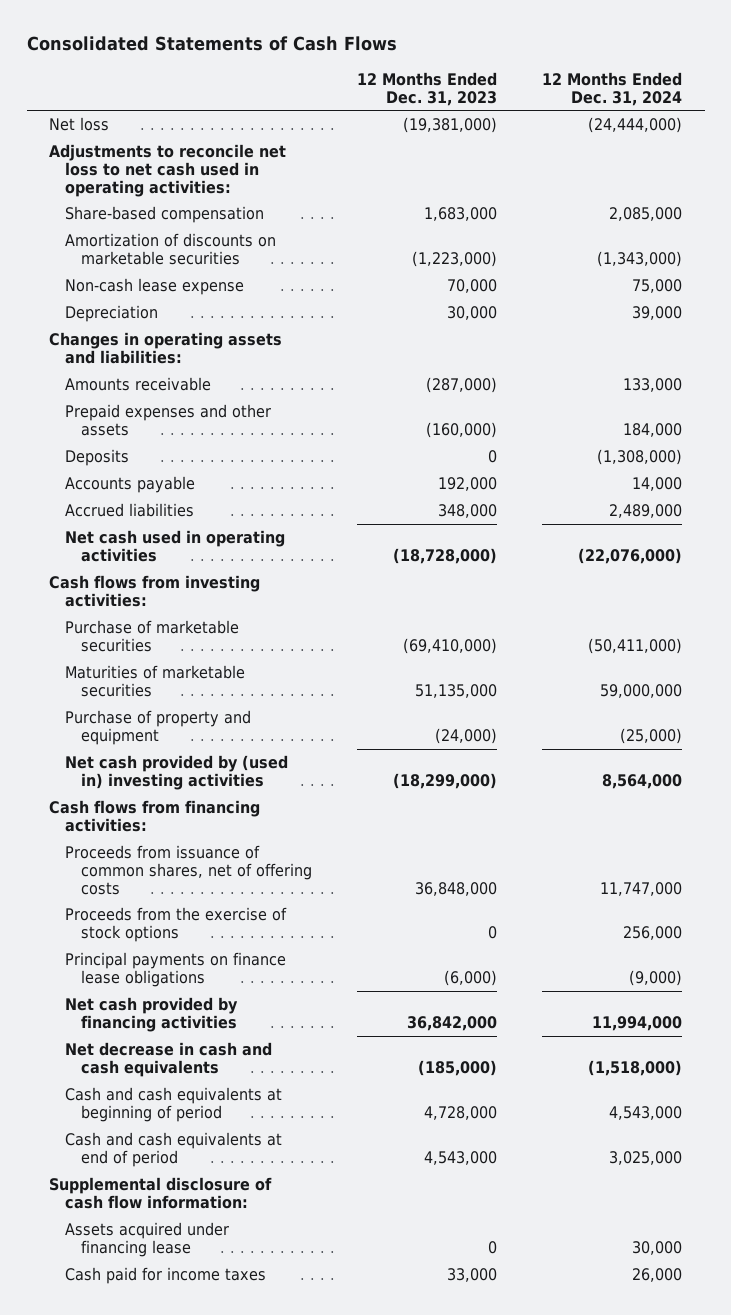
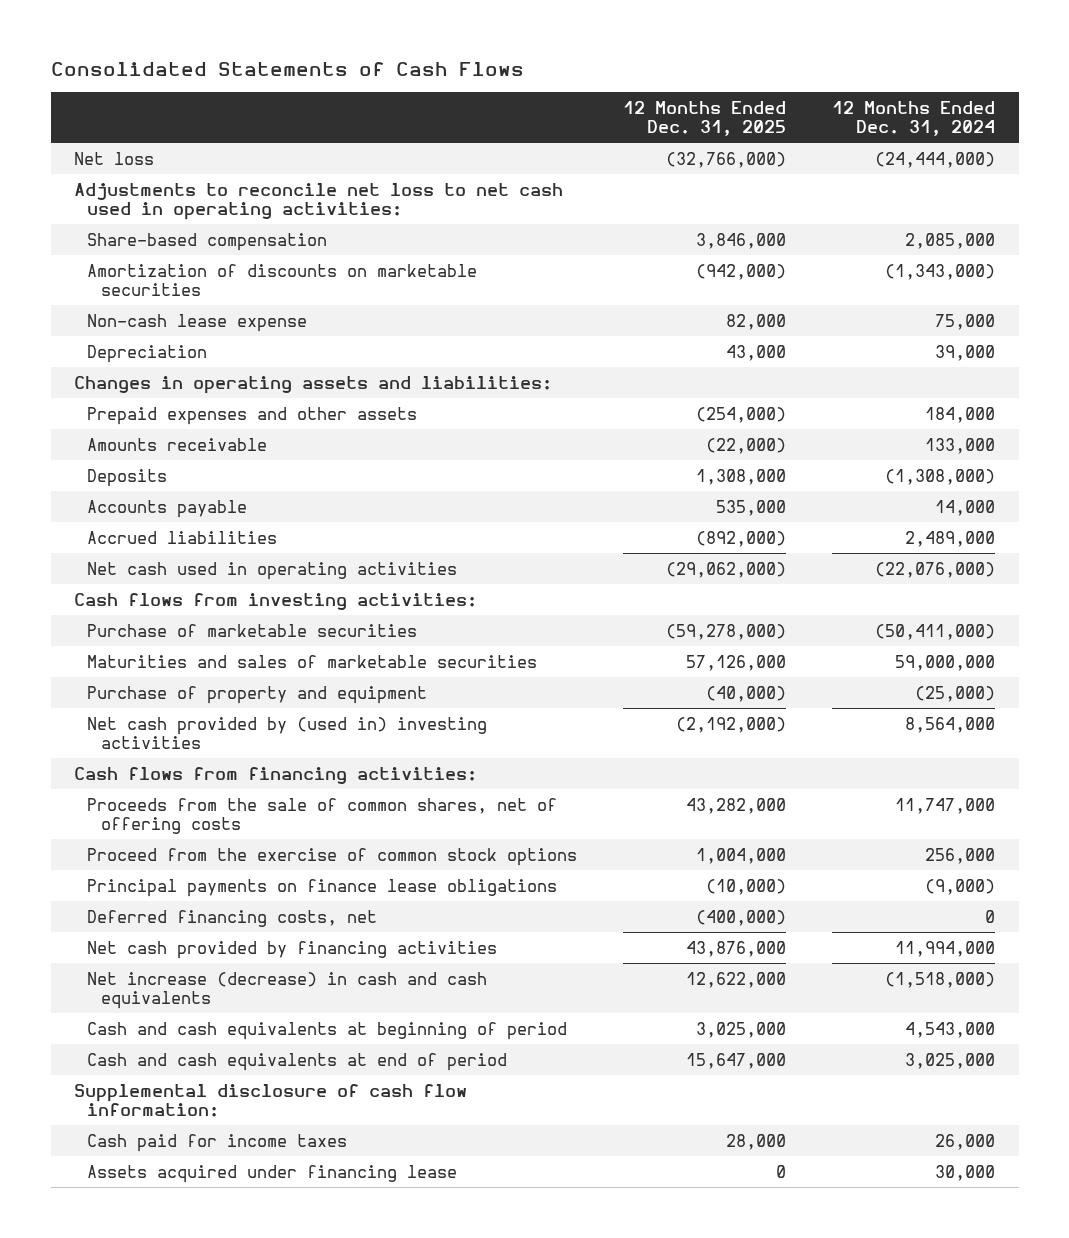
- | 12 Months Ended Dec. 31, 2023 | 12 Months Ended Dec. 31, 2024
+ | 12 Months Ended Dec. 31, 2025 | 12 Months Ended Dec. 31, 2024
moved down: Amounts receivable | (22,000) | 133,000
- Maturities of marketable securities | 51,135,000 | 59,000,000
+ Maturities and sales of marketable securities | 57,126,000 | 59,000,000
- Proceeds from issuance of common shares, net of offering costs | 36,848,000 | 11,747,000
- Proceeds from the exercise of stock options | 0 | 256,000
+ Proceeds from the sale of common shares, net of offering costs | 43,282,000 | 11,747,000
+ Proceed from the exercise of common stock options | 1,004,000 | 256,000
+ Deferred financing costs, net | (400,000) | 0
- Net decrease in cash and cash equivalents | (185,000) | (1,518,000)
+ Net increase (decrease) in cash and cash equivalents | 12,622,000 | (1,518,000)
moved down: Assets acquired under financing lease | 0 | 30,000

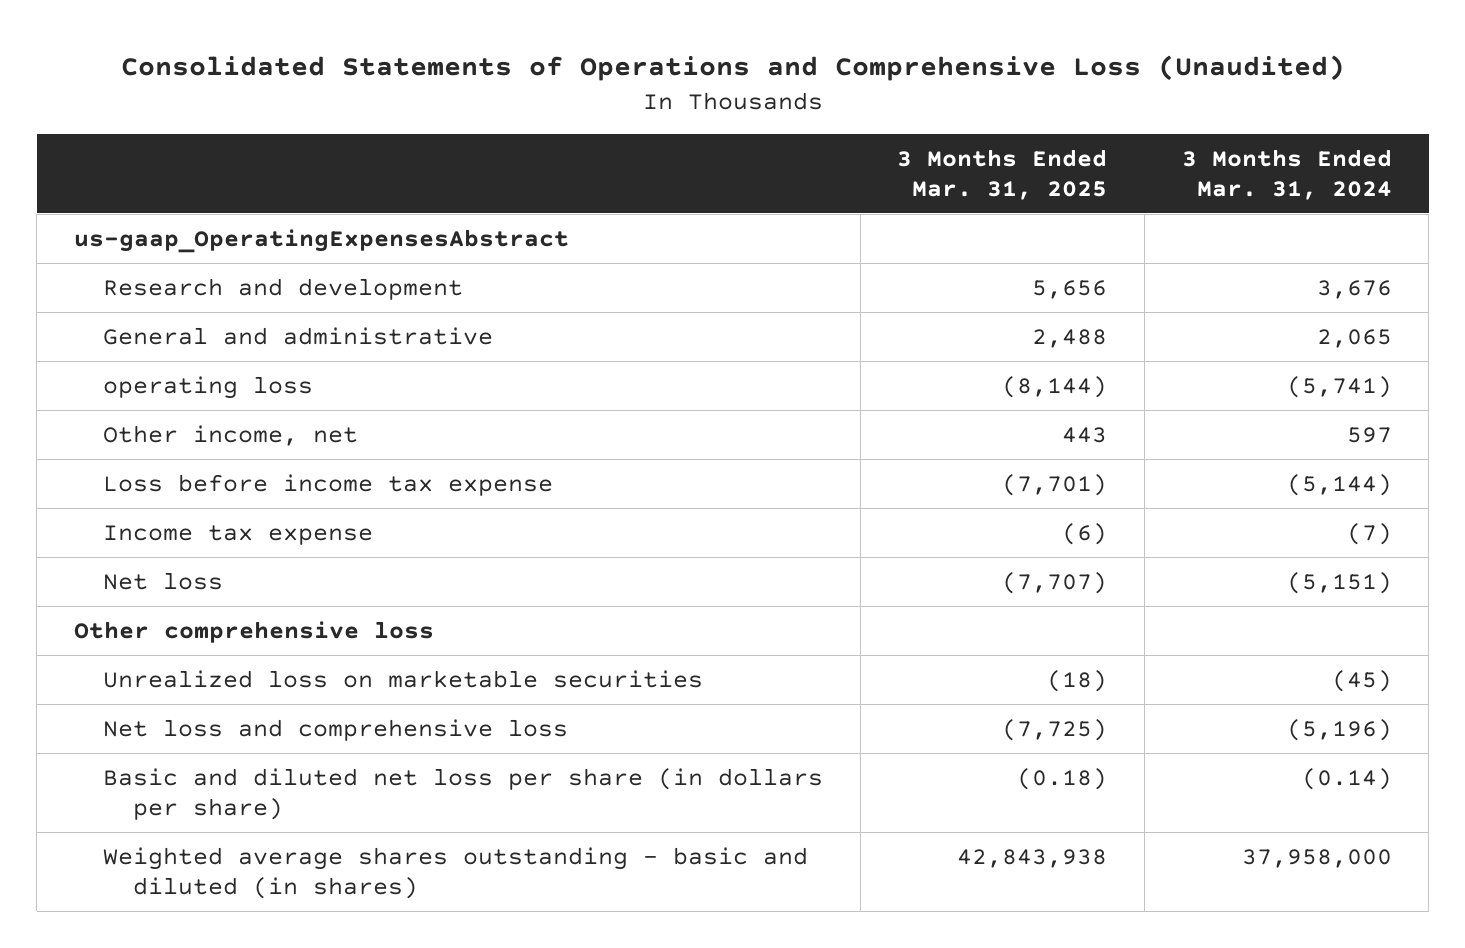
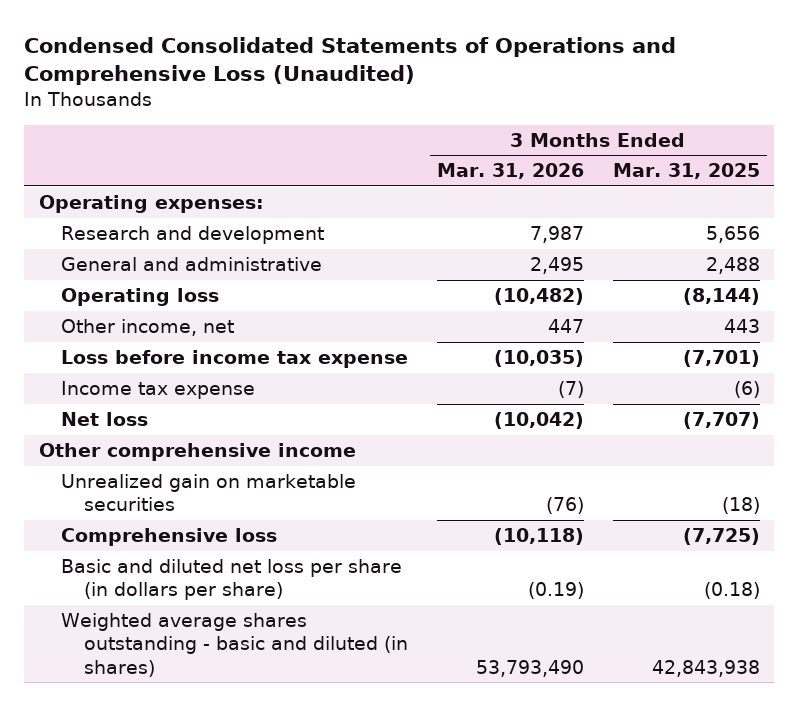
- Consolidated Statements of Operations and Comprehensive Loss (Unaudited)
+ Condensed Consolidated Statements of Operations and Comprehensive Loss (Unaudited)
- | 3 Months Ended Mar. 31, 2025 | 3 Months Ended Mar. 31, 2024
+ | 3 Months Ended Mar. 31, 2026 | 3 Months Ended Mar. 31, 2025
- us-gaap_OperatingExpensesAbstract
+ Operating expenses:
- operating loss | (8,144) | (5,741)
+ Operating loss | (10,482) | (8,144)
- Other comprehensive loss
- Unrealized loss on marketable securities | (18) | (45)
- Net loss and comprehensive loss | (7,725) | (5,196)
+ Other comprehensive income
+ Unrealized gain on marketable securities | (76) | (18)
+ Comprehensive loss | (10,118) | (7,725)

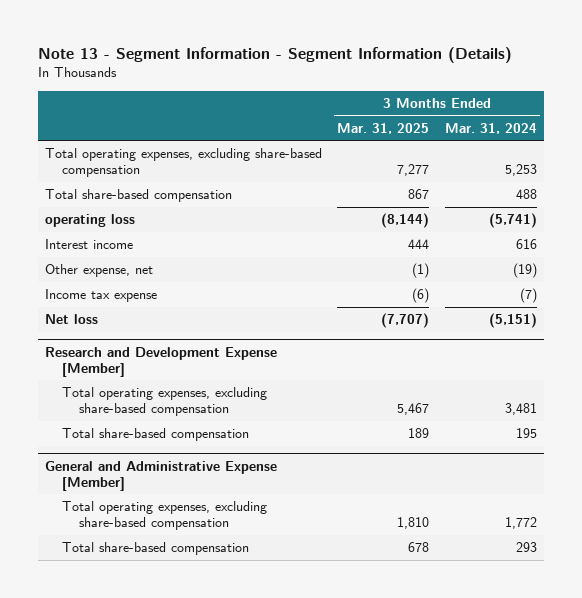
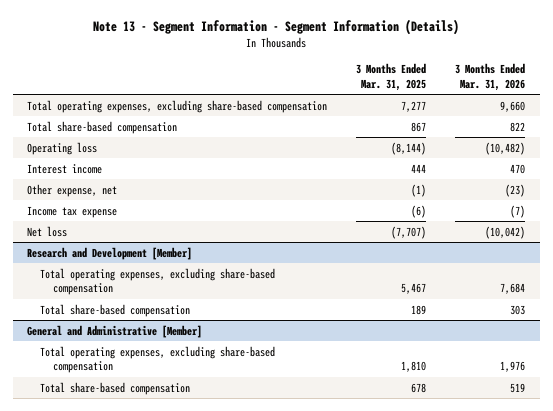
- | 3 Months Ended Mar. 31, 2025 | 3 Months Ended Mar. 31, 2024
+ | 3 Months Ended Mar. 31, 2025 | 3 Months Ended Mar. 31, 2026
- operating loss | (8,144) | (5,741)
+ Operating loss | (8,144) | (10,482)
- Research and Development Expense [Member]
+ Research and Development [Member]
- General and Administrative Expense [Member]
+ General and Administrative [Member]

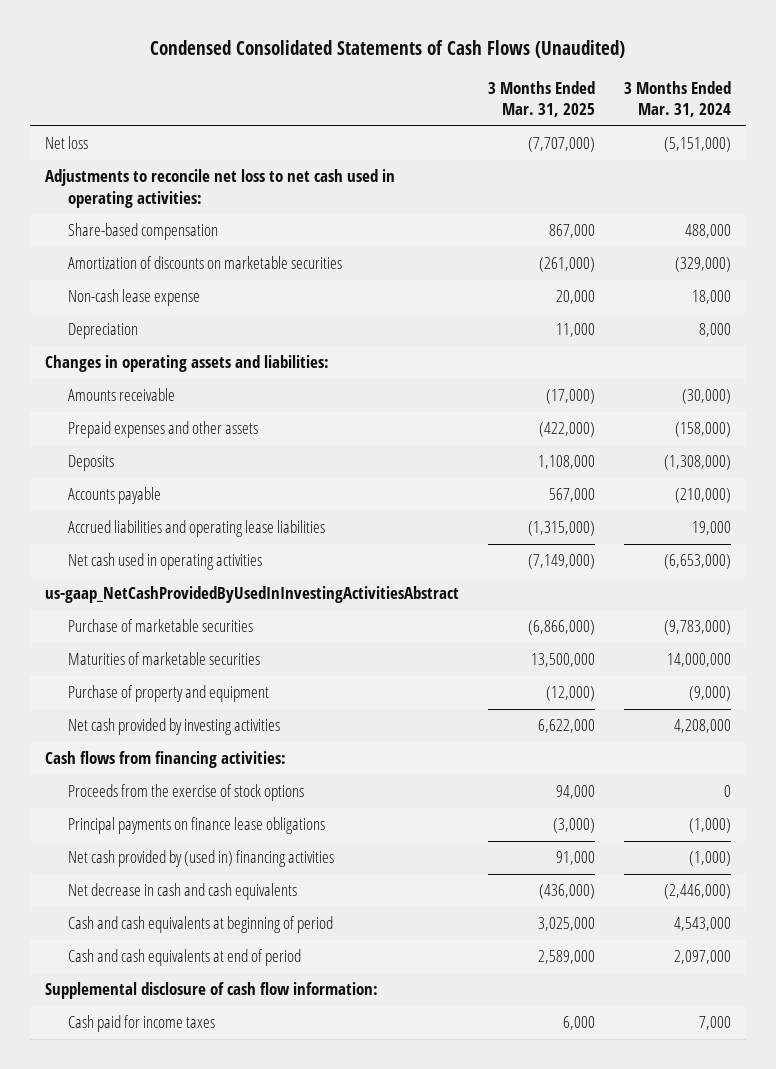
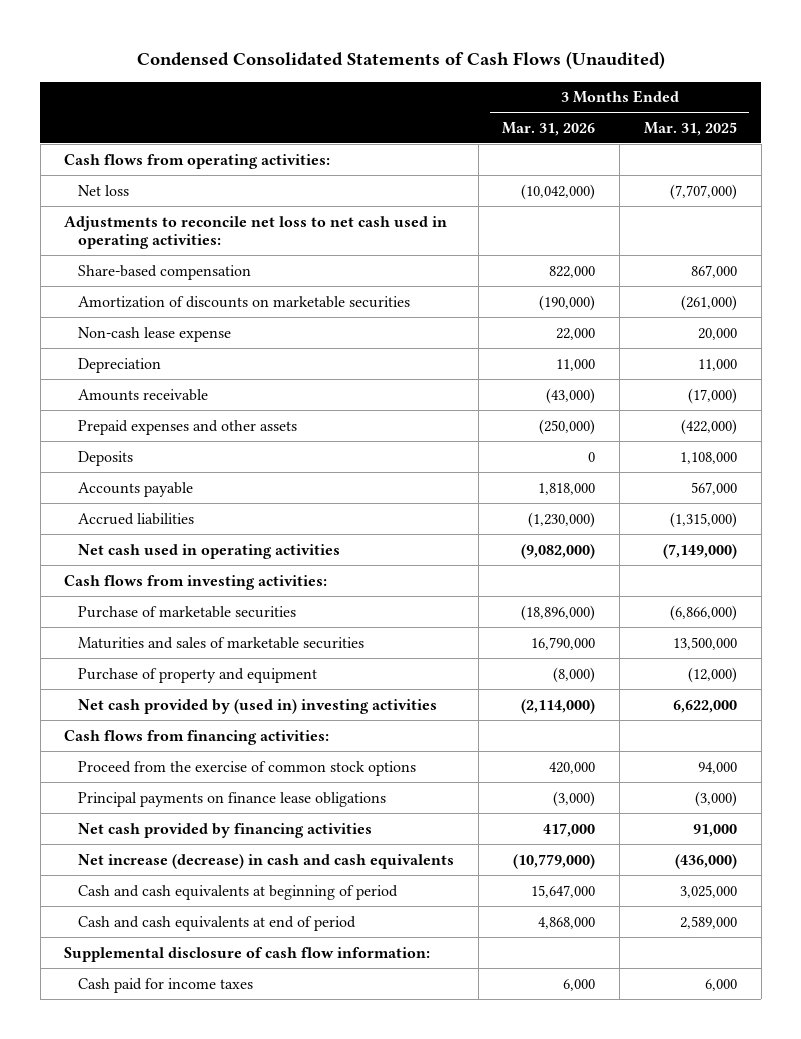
- | 3 Months Ended Mar. 31, 2025 | 3 Months Ended Mar. 31, 2024
+ | 3 Months Ended Mar. 31, 2026 | 3 Months Ended Mar. 31, 2025
+ Cash flows from operating activities:
- Changes in operating assets and liabilities:
- Accrued liabilities and operating lease liabilities | (1,315,000) | 19,000
+ Accrued liabilities | (1,230,000) | (1,315,000)
- us-gaap_NetCashProvidedByUsedInInvestingActivitiesAbstract
+ Cash flows from investing activities:
- Maturities of marketable securities | 13,500,000 | 14,000,000
+ Maturities and sales of marketable securities | 16,790,000 | 13,500,000
- Net cash provided by investing activities | 6,622,000 | 4,208,000
+ Net cash provided by (used in) investing activities | (2,114,000) | 6,622,000
- Proceeds from the exercise of stock options | 94,000 | 0
+ Proceed from the exercise of common stock options | 420,000 | 94,000
- Net cash provided by (used in) financing activities | 91,000 | (1,000)
- Net decrease in cash and cash equivalents | (436,000) | (2,446,000)
+ Net cash provided by financing activities | 417,000 | 91,000
+ Net increase (decrease) in cash and cash equivalents | (10,779,000) | (436,000)

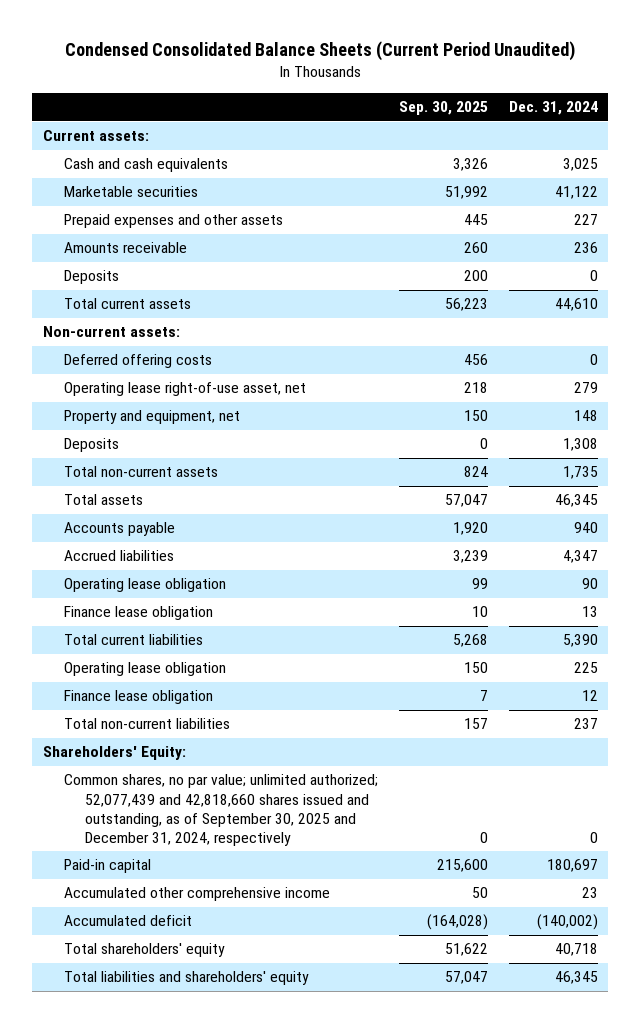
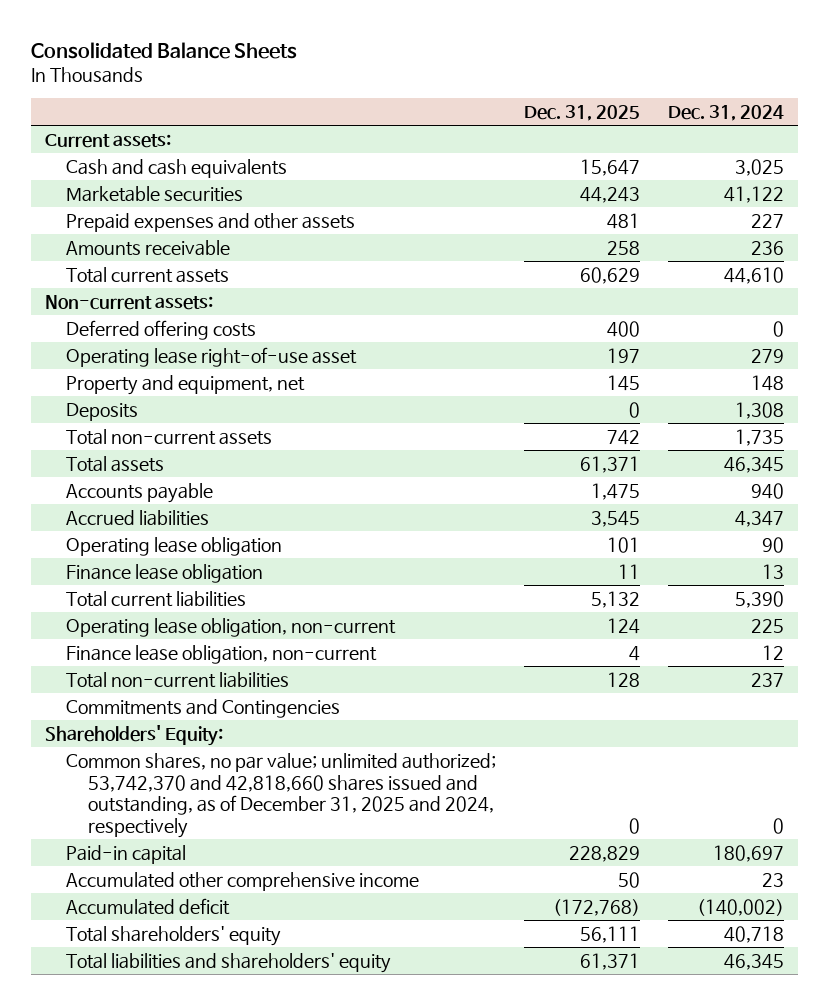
- Condensed Consolidated Balance Sheets (Current Period Unaudited)
+ Consolidated Balance Sheets
- | Sep. 30, 2025 | Dec. 31, 2024
+ | Dec. 31, 2025 | Dec. 31, 2024
- Deposits | 200 | 0
- Operating lease right-of-use asset, net | 218 | 279
+ Operating lease right-of-use asset | 197 | 279
- Operating lease obligation | 150 | 225
- Finance lease obligation | 7 | 12
+ Operating lease obligation, non-current | 124 | 225
+ Finance lease obligation, non-current | 4 | 12
+ Commitments and Contingencies
- Common shares, no par value; unlimited authorized; 52,077,439 and 42,818,660 shares issued and outstanding, as of September 30, 2025 and December 31, 2024, respectively | 0 | 0
+ Common shares, no par value; unlimited authorized; 53,742,370 and 42,818,660 shares issued and outstanding, as of December 31, 2025 and 2024, respectively | 0 | 0

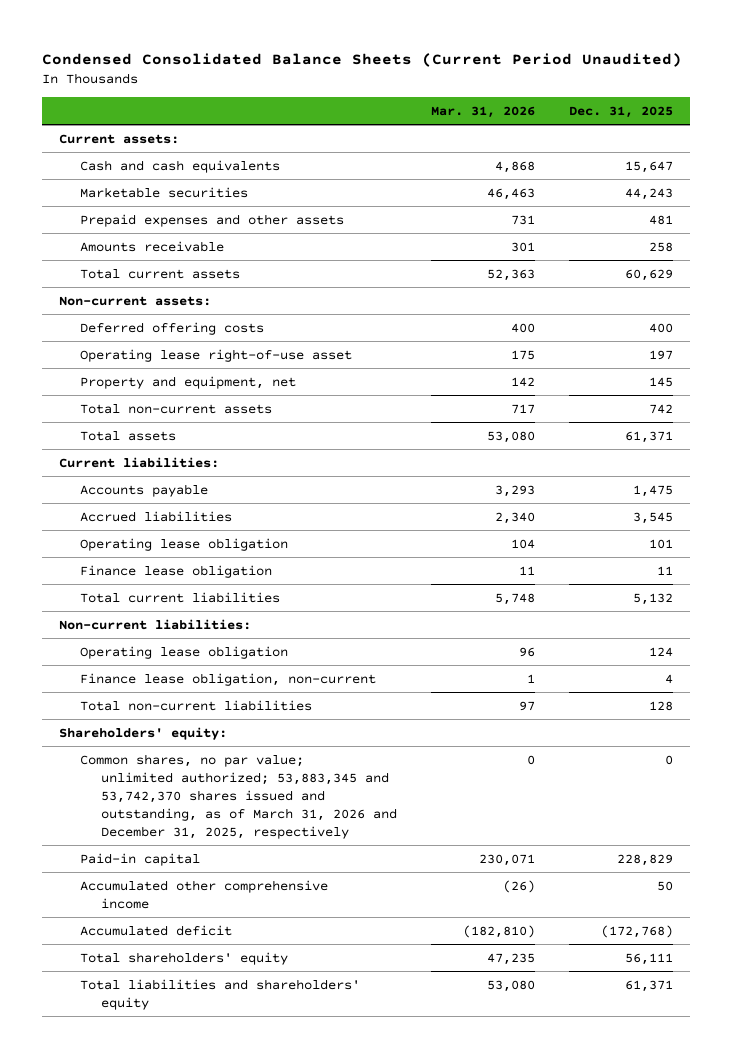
- Consolidated Balance Sheets
+ Condensed Consolidated Balance Sheets (Current Period Unaudited)
- | Dec. 31, 2025 | Dec. 31, 2024
+ | Mar. 31, 2026 | Dec. 31, 2025
- Deposits | 0 | 1,308
+ Current liabilities:
- Operating lease obligation, non-current | 124 | 225
+ Non-current liabilities:
+ Operating lease obligation | 96 | 124
- Commitments and Contingencies
- Shareholders' Equity:
- Common shares, no par value; unlimited authorized; 53,742,370 and 42,818,660 shares issued and outstanding, as of December 31, 2025 and 2024, respectively | 0 | 0
+ Shareholders' equity:
+ Common shares, no par value; unlimited authorized; 53,883,345 and 53,742,370 shares issued and outstanding, as of March 31, 2026 and December 31, 2025, respectively | 0 | 0

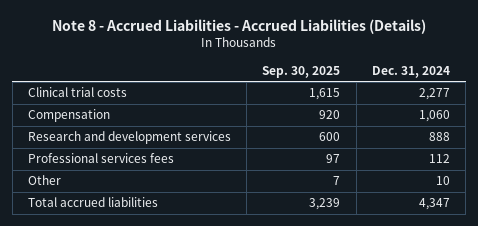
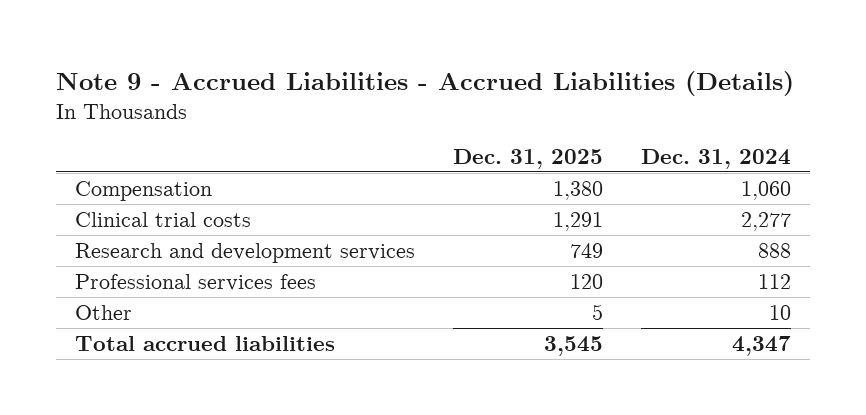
- Note 8 - Accrued Liabilities - Accrued Liabilities (Details)
+ Note 9 - Accrued Liabilities - Accrued Liabilities (Details)
- | Sep. 30, 2025 | Dec. 31, 2024
+ | Dec. 31, 2025 | Dec. 31, 2024
moved down: Clinical trial costs | 1,291 | 2,277

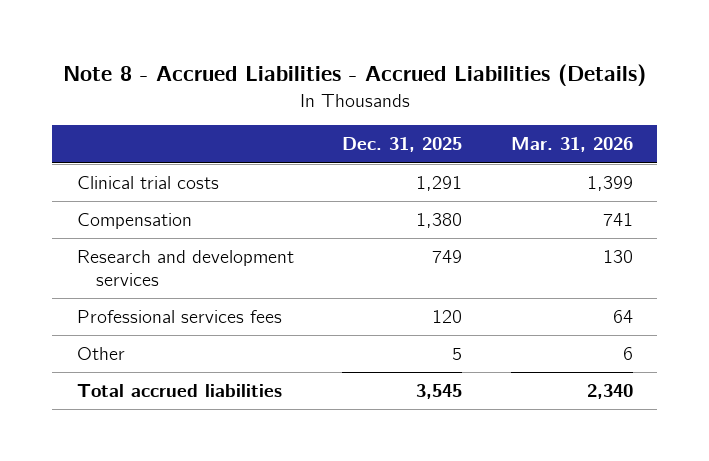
- Note 9 - Accrued Liabilities - Accrued Liabilities (Details)
+ Note 8 - Accrued Liabilities - Accrued Liabilities (Details)
- | Dec. 31, 2025 | Dec. 31, 2024
+ | Dec. 31, 2025 | Mar. 31, 2026
moved down: Compensation | 1,380 | 741

